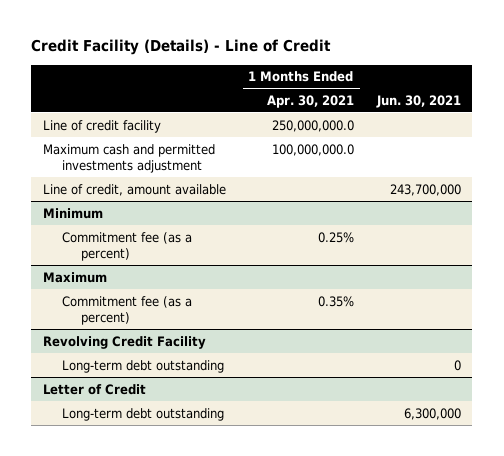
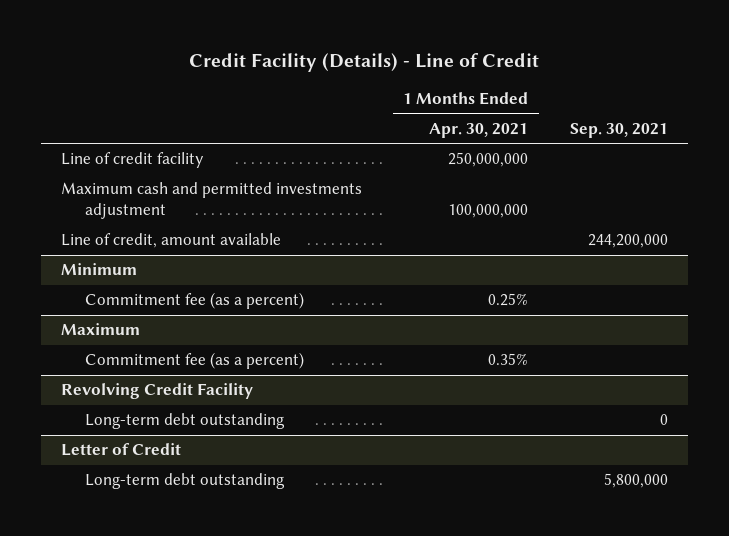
- | 1 Months Ended Apr. 30, 2021 | Jun. 30, 2021
+ | 1 Months Ended Apr. 30, 2021 | Sep. 30, 2021
- Line of credit facility | 250,000,000.0 |
- Maximum cash and permitted investments adjustment | 100,000,000.0 |
+ Line of credit facility | 250,000,000 |
+ Maximum cash and permitted investments adjustment | 100,000,000 |

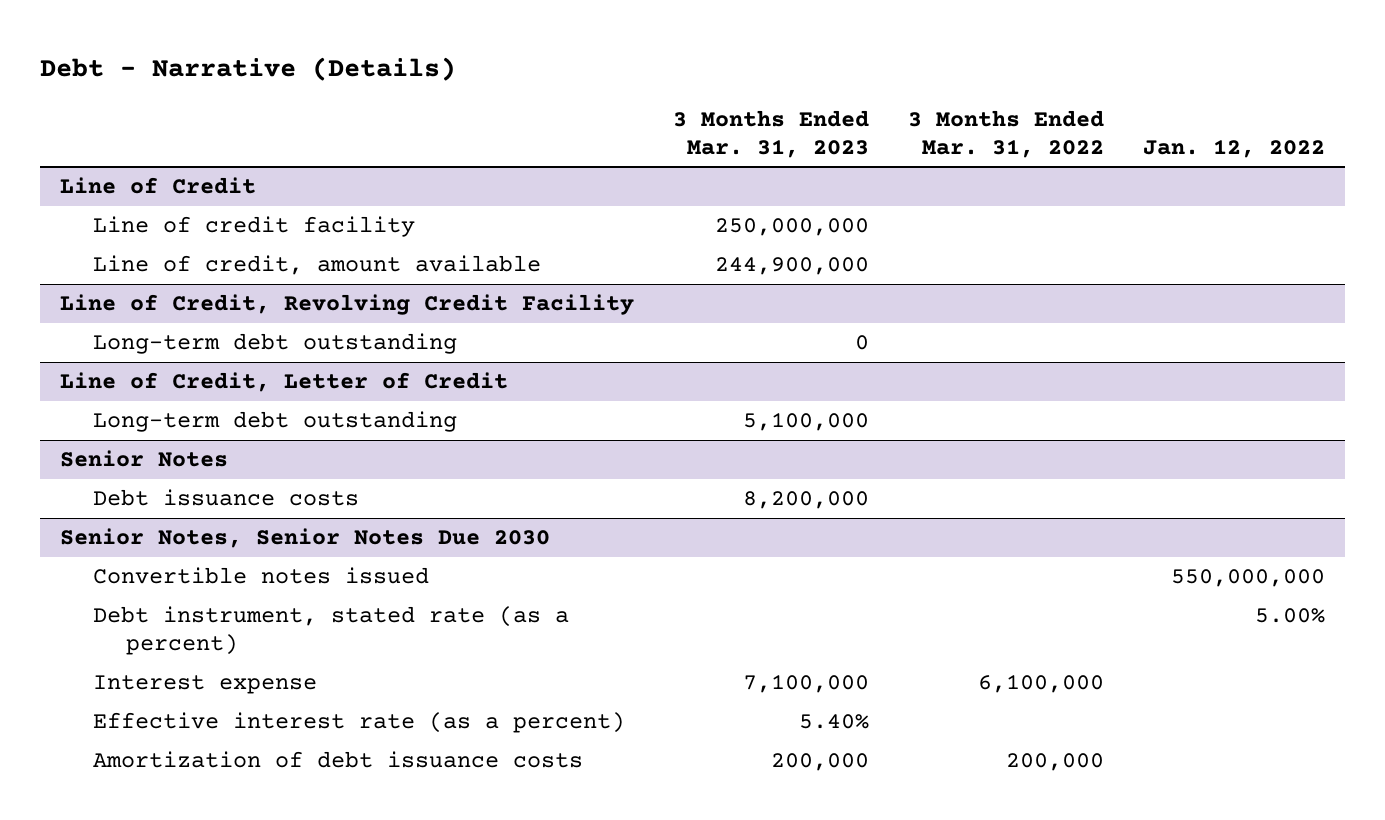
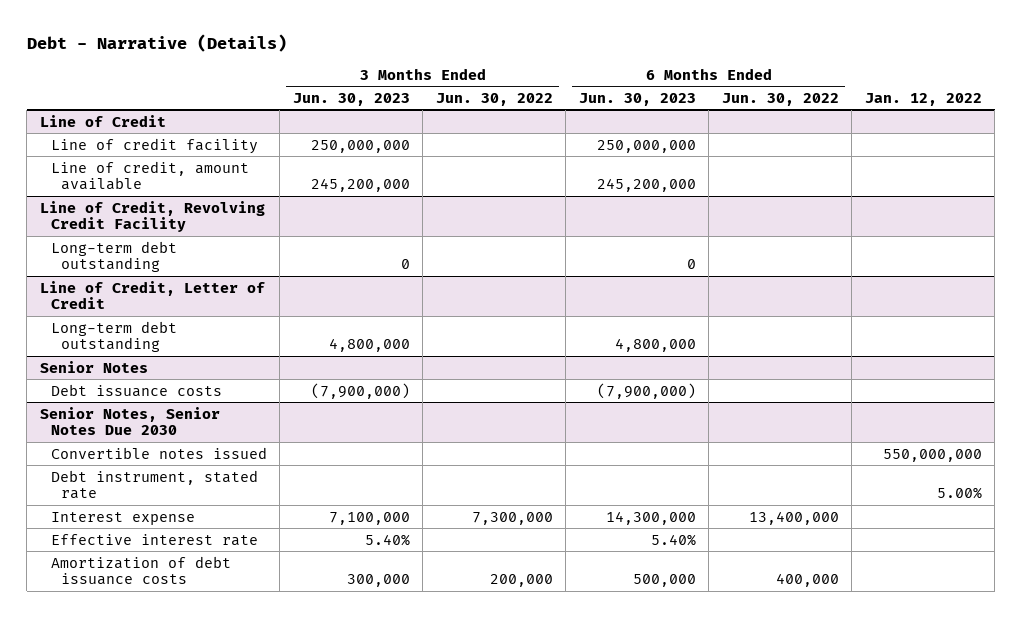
- | 3 Months Ended Mar. 31, 2023 | 3 Months Ended Mar. 31, 2022 | Jan. 12, 2022
+ | 3 Months Ended Jun. 30, 2023 | 3 Months Ended Jun. 30, 2022 | 6 Months Ended Jun. 30, 2023 | 6 Months Ended Jun. 30, 2022 | Jan. 12, 2022
@ Senior Notes, Senior Notes Due 2030
- Debt instrument, stated rate (as a percent) | | | 5.00%
+ Debt instrument, stated rate | | | | | 5.00%
- Effective interest rate (as a percent) | 5.40% | |
+ Effective interest rate | 5.40% | | 5.40% | |

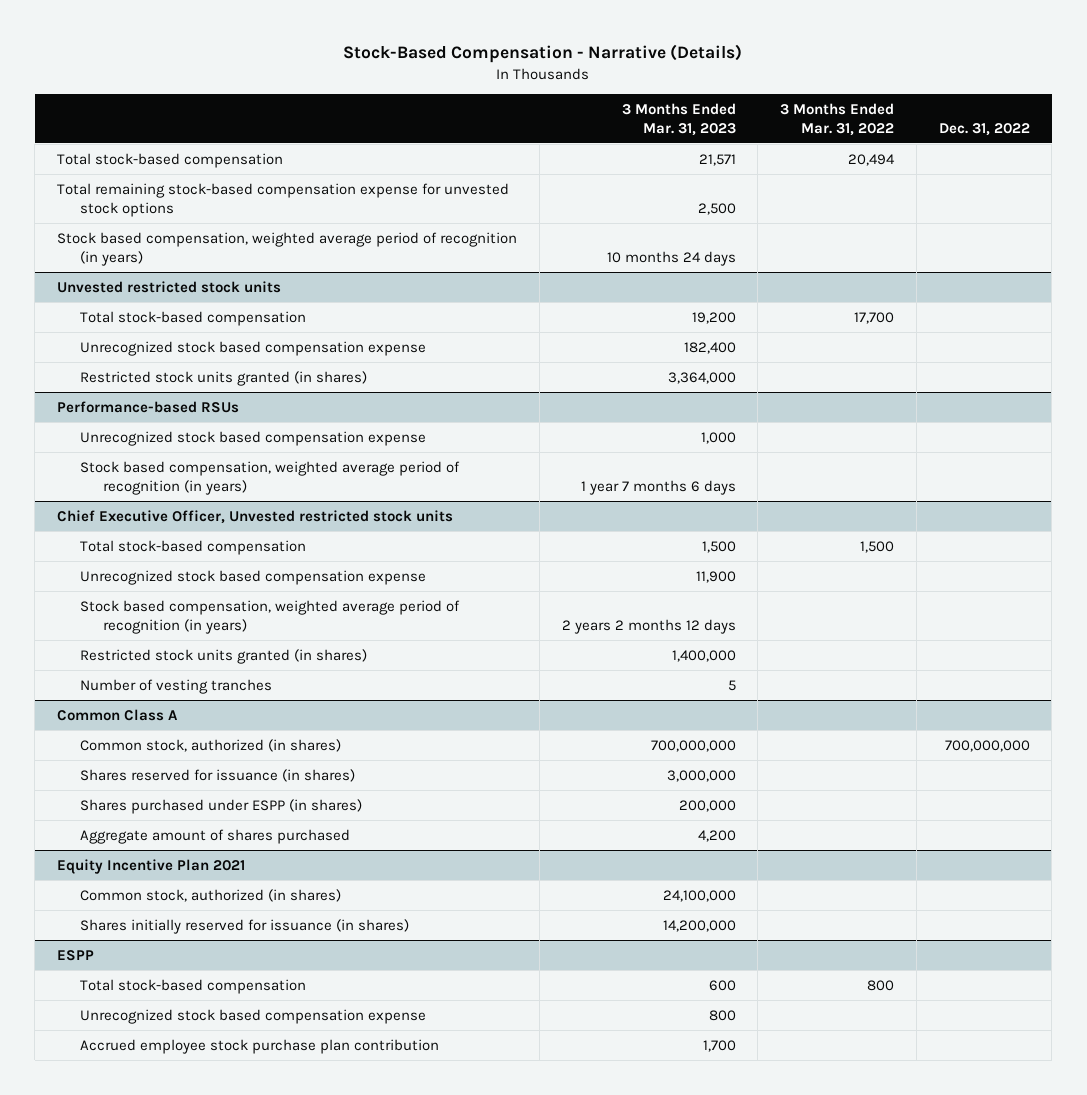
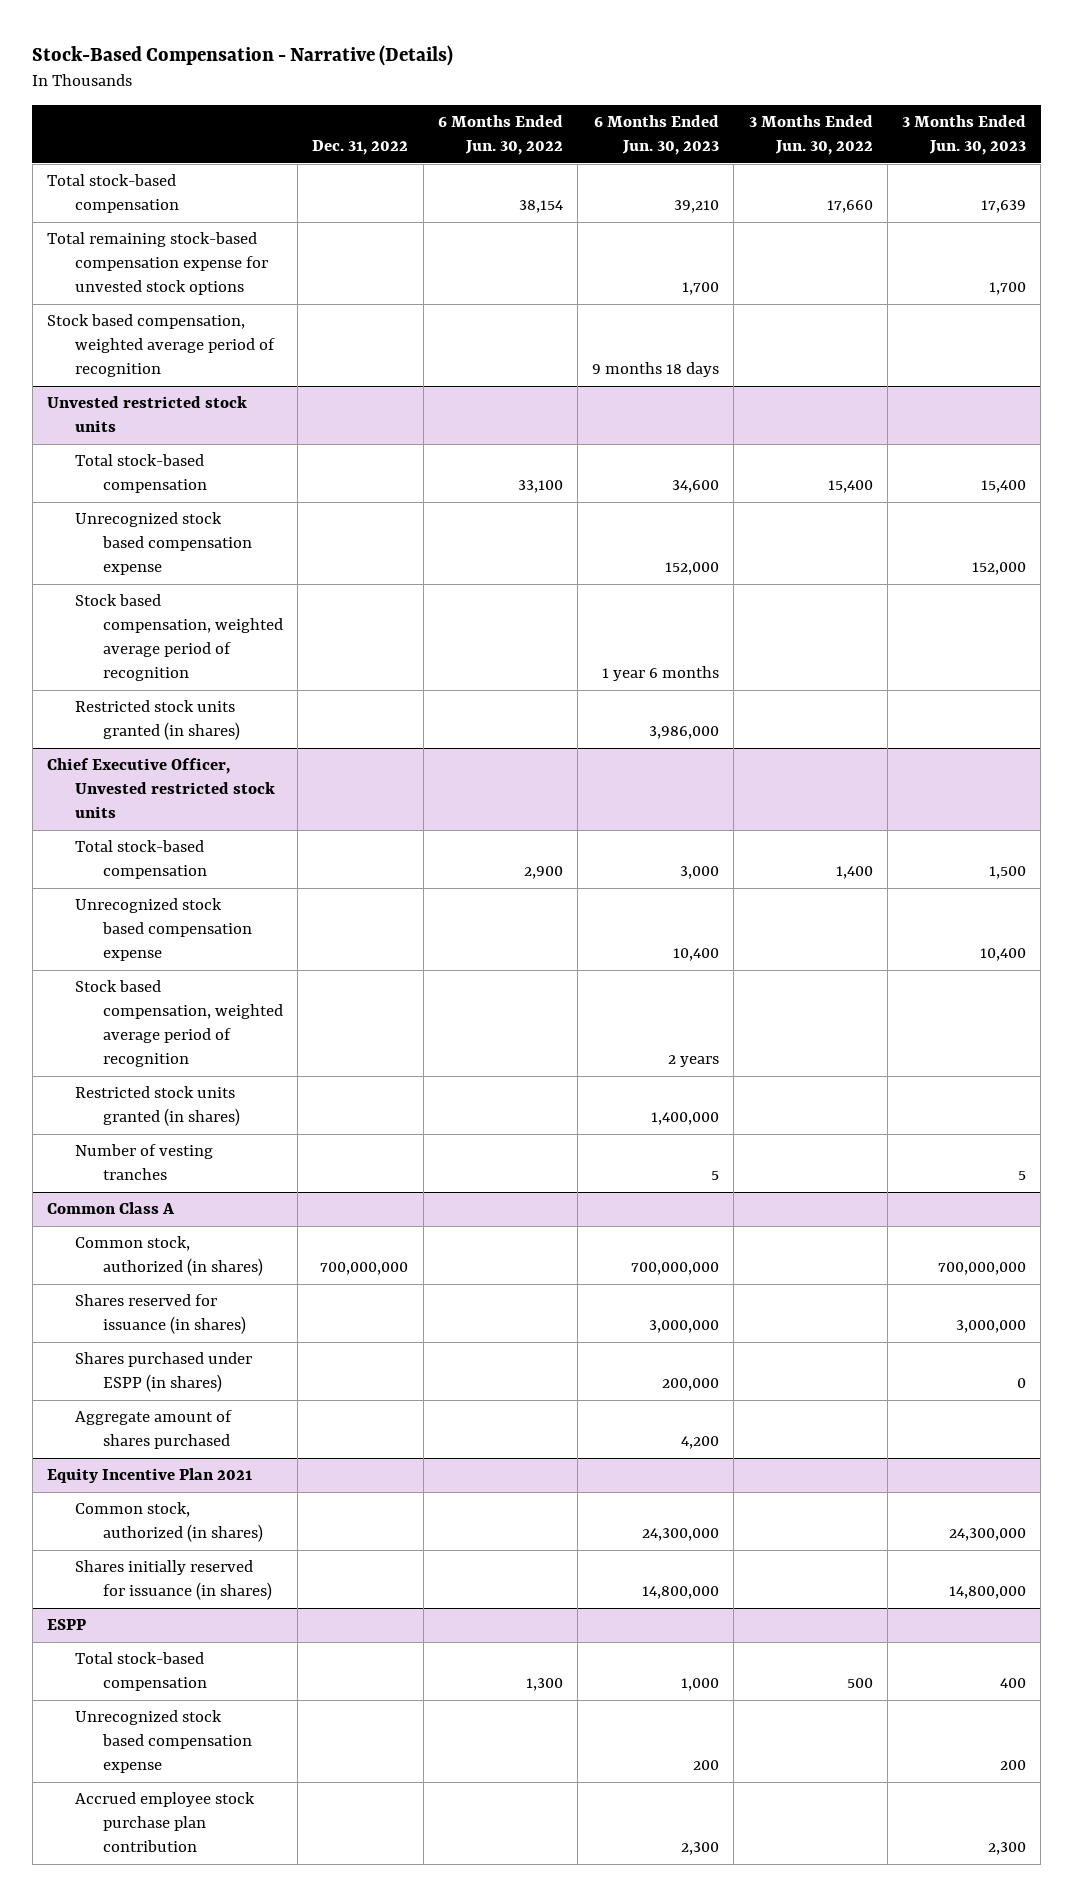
- | 3 Months Ended Mar. 31, 2023 | 3 Months Ended Mar. 31, 2022 | Dec. 31, 2022
+ | Dec. 31, 2022 | 6 Months Ended Jun. 30, 2022 | 6 Months Ended Jun. 30, 2023 | 3 Months Ended Jun. 30, 2022 | 3 Months Ended Jun. 30, 2023
- Stock based compensation, weighted average period of recognition (in years) | 10 months 24 days | |
+ Stock based compensation, weighted average period of recognition | | | 9 months 18 days | |
@ Unvested restricted stock units
+ Stock based compensation, weighted average period of recognition | | | 1 year 6 months | |
- Performance-based RSUs
- Unrecognized stock based compensation expense | 1,000 | |
- Stock based compensation, weighted average period of recognition (in years) | 1 year 7 months 6 days | |
@ Chief Executive Officer, Unvested restricted stock units
- Stock based compensation, weighted average period of recognition (in years) | 2 years 2 months 12 days | |
+ Stock based compensation, weighted average period of recognition | | | 2 years | |

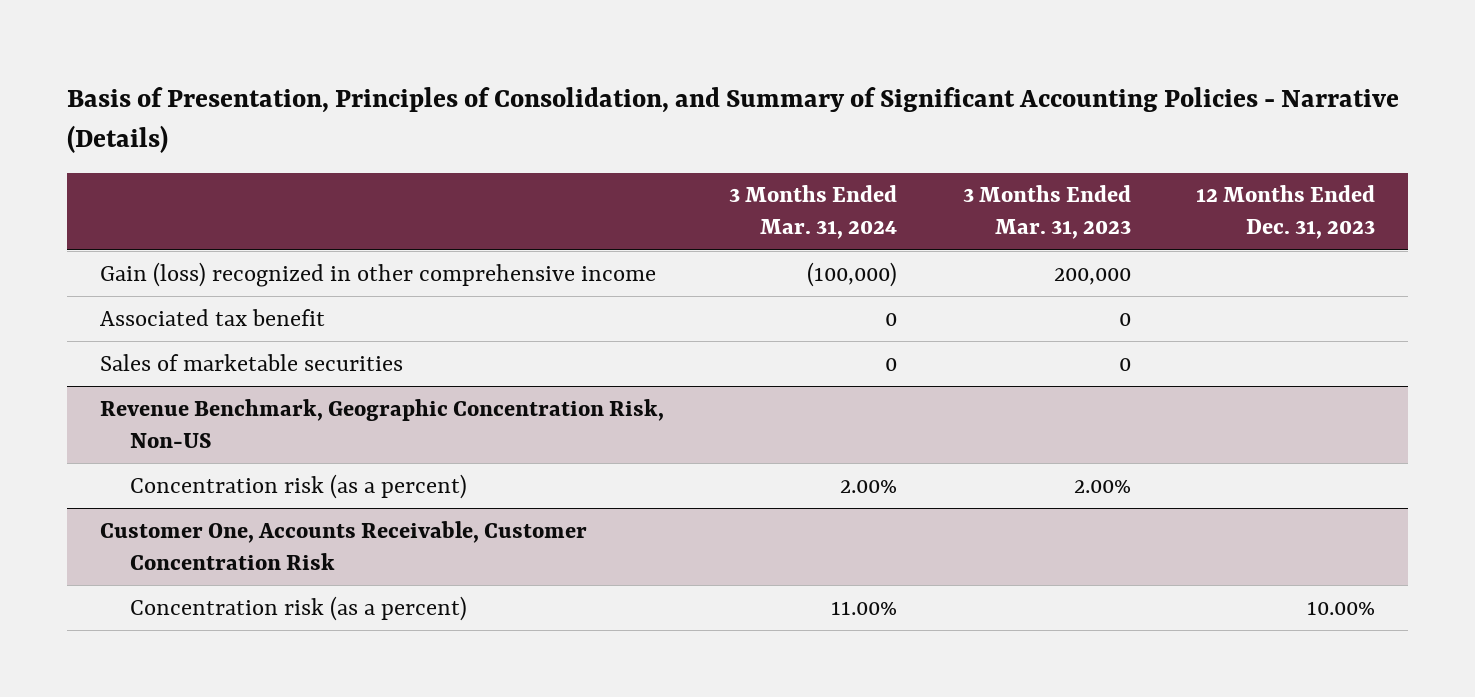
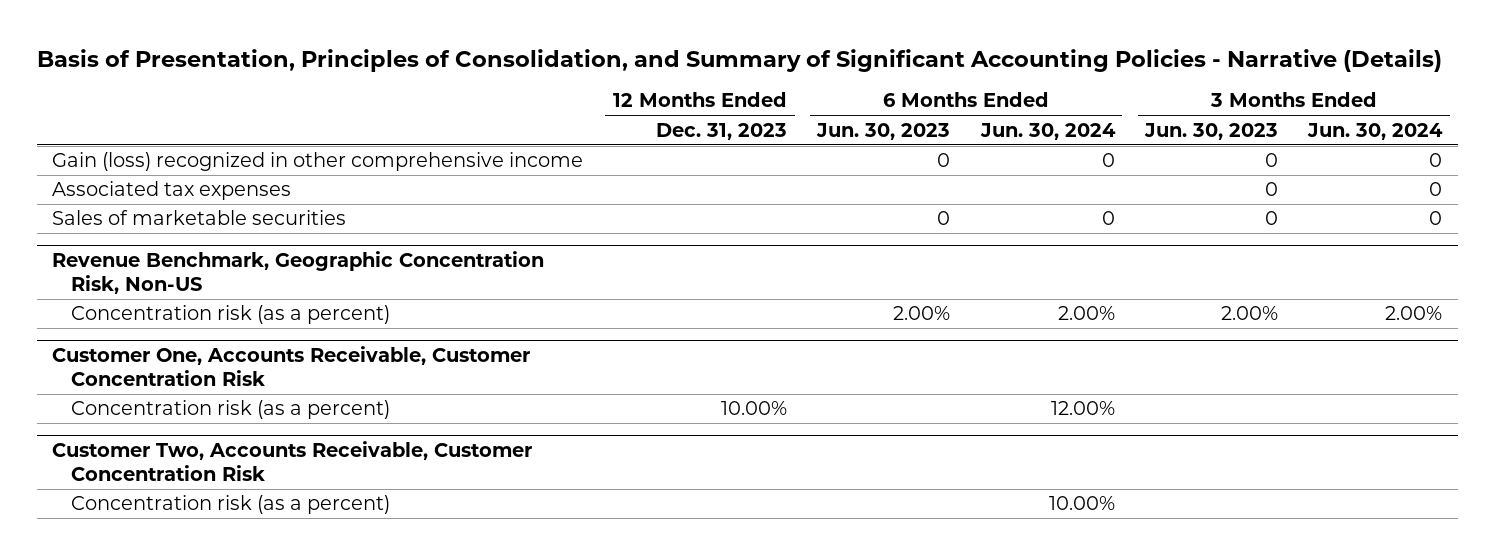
- | 3 Months Ended Mar. 31, 2024 | 3 Months Ended Mar. 31, 2023 | 12 Months Ended Dec. 31, 2023
+ | 12 Months Ended Dec. 31, 2023 | 6 Months Ended Jun. 30, 2023 | 6 Months Ended Jun. 30, 2024 | 3 Months Ended Jun. 30, 2023 | 3 Months Ended Jun. 30, 2024
- Associated tax benefit | 0 | 0 |
+ Associated tax expenses | | | | 0 | 0
+ Customer Two, Accounts Receivable, Customer Concentration Risk
+ Concentration risk (as a percent) | | | 10.00% | |

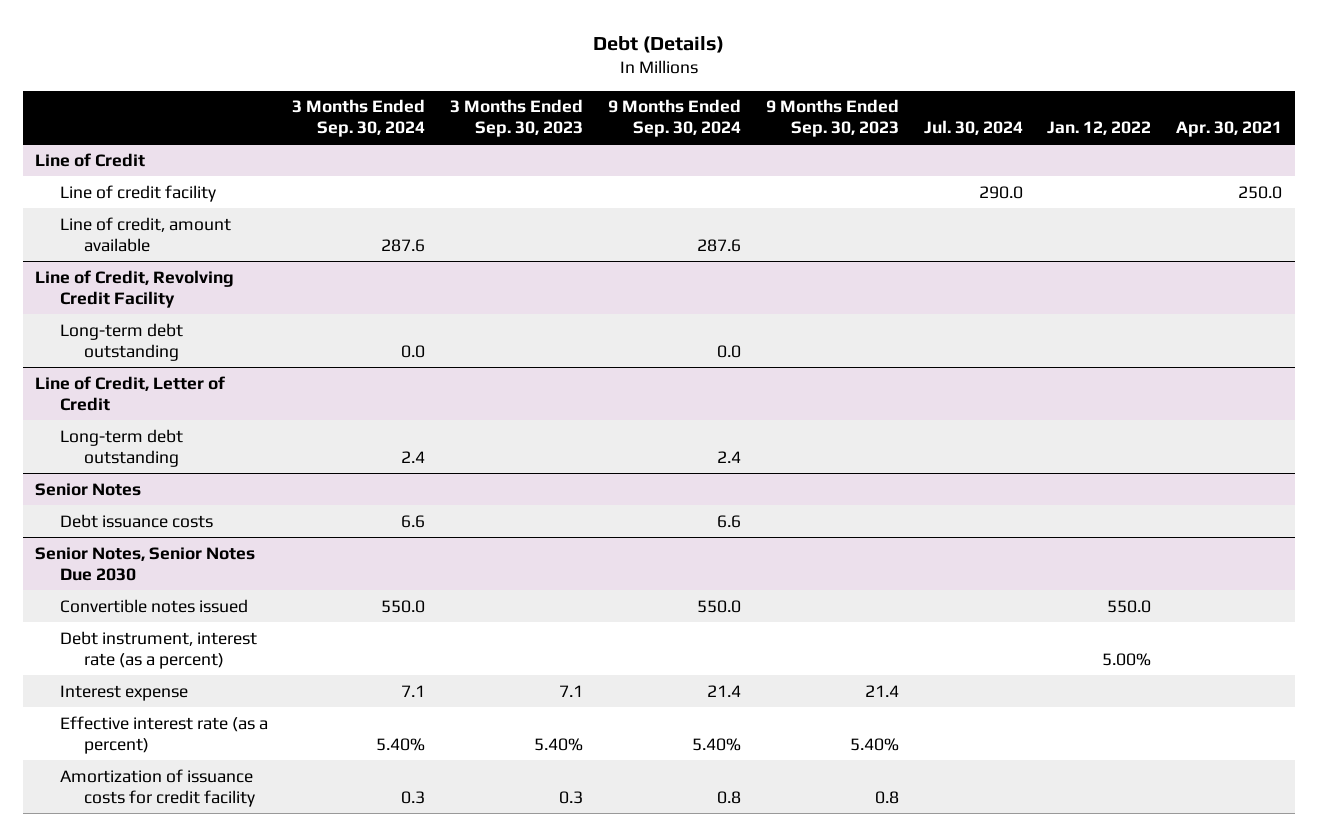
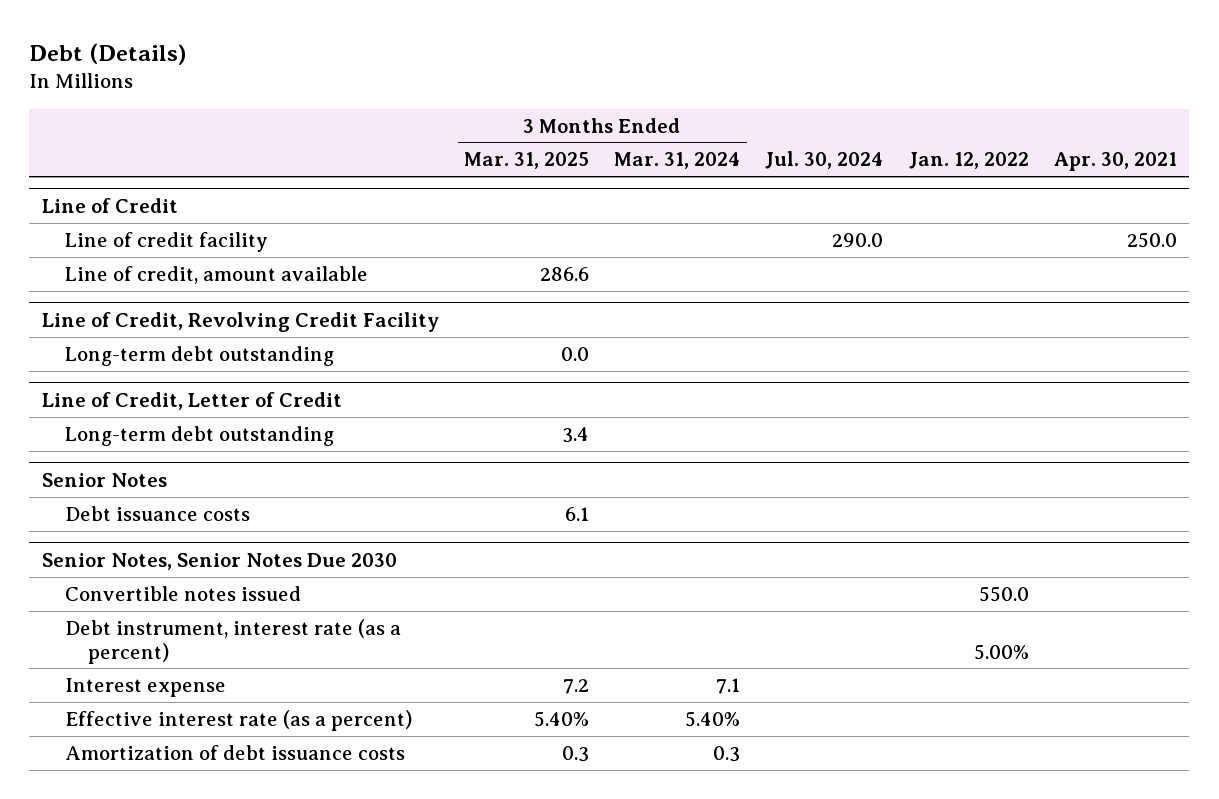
- | 3 Months Ended Sep. 30, 2024 | 3 Months Ended Sep. 30, 2023 | 9 Months Ended Sep. 30, 2024 | 9 Months Ended Sep. 30, 2023 | Jul. 30, 2024 | Jan. 12, 2022 | Apr. 30, 2021
+ | 3 Months Ended Mar. 31, 2025 | 3 Months Ended Mar. 31, 2024 | Jul. 30, 2024 | Jan. 12, 2022 | Apr. 30, 2021
@ Senior Notes, Senior Notes Due 2030
- Amortization of issuance costs for credit facility | 0.3 | 0.3 | 0.8 | 0.8 | | |
+ Amortization of debt issuance costs | 0.3 | 0.3 | | |

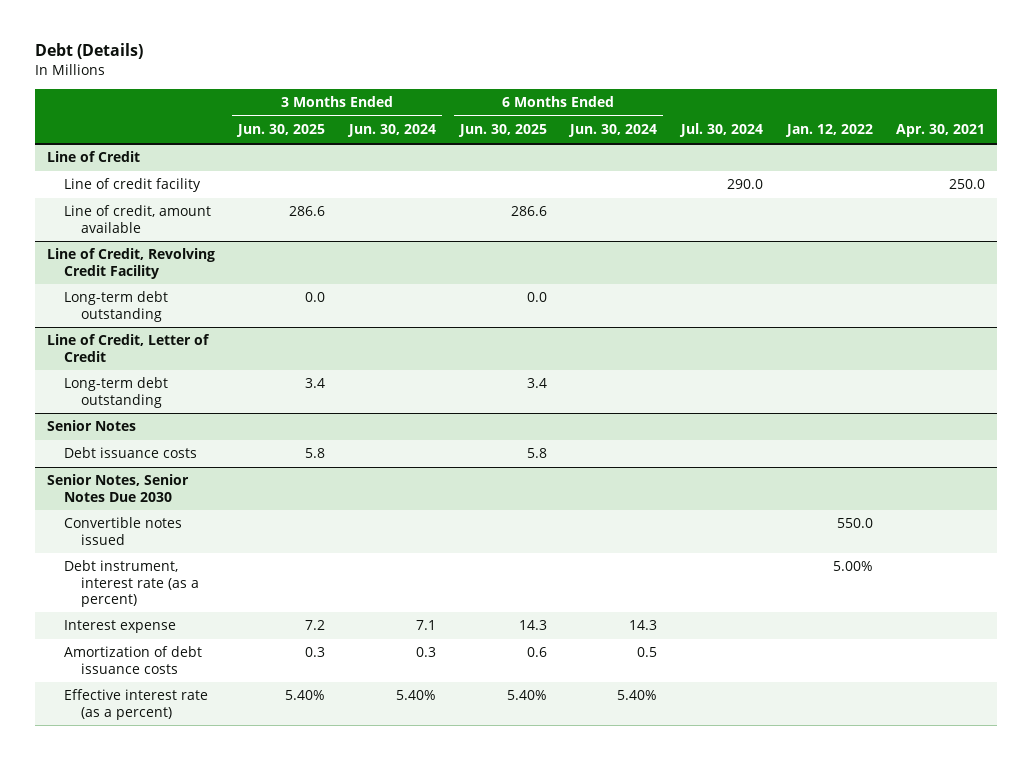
- | 3 Months Ended Mar. 31, 2025 | 3 Months Ended Mar. 31, 2024 | Jul. 30, 2024 | Jan. 12, 2022 | Apr. 30, 2021
+ | 3 Months Ended Jun. 30, 2025 | 3 Months Ended Jun. 30, 2024 | 6 Months Ended Jun. 30, 2025 | 6 Months Ended Jun. 30, 2024 | Jul. 30, 2024 | Jan. 12, 2022 | Apr. 30, 2021
@ Senior Notes, Senior Notes Due 2030
moved down: Effective interest rate (as a percent) | 5.40% | 5.40% | 5.40% | 5.40% | | |

